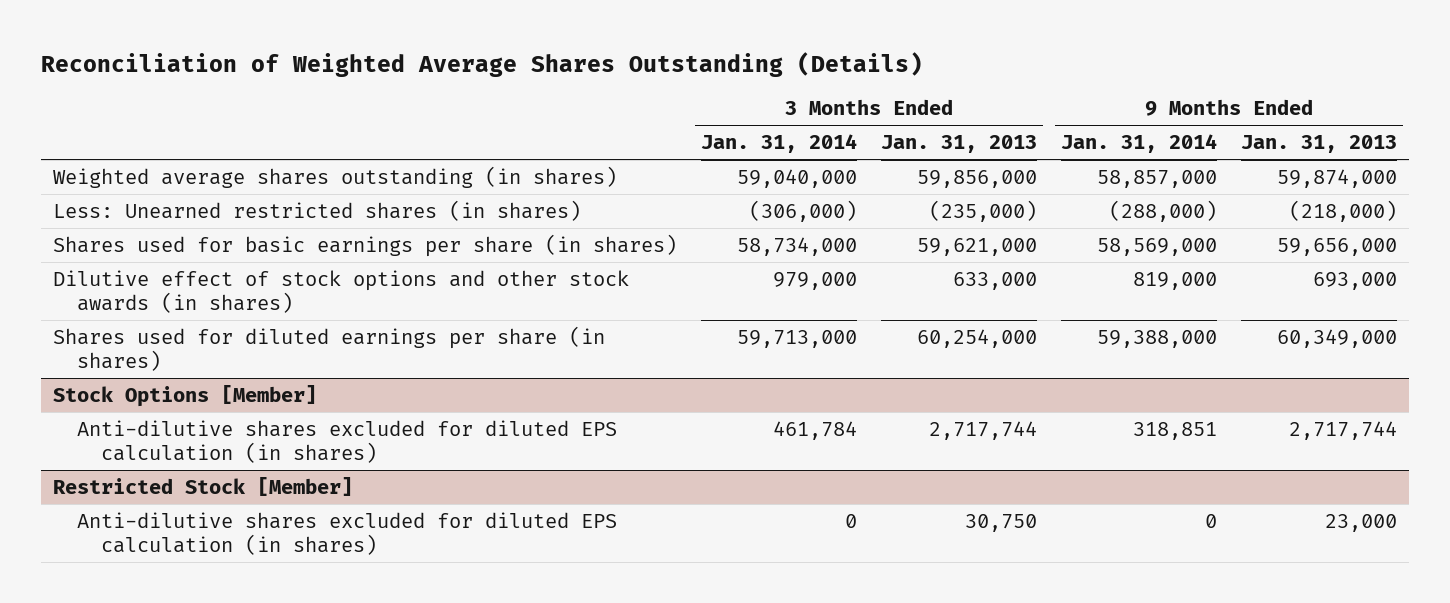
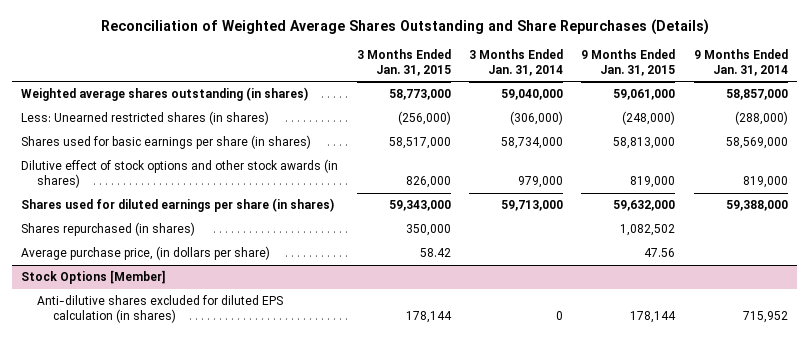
- Reconciliation of Weighted Average Shares Outstanding (Details)
+ Reconciliation of Weighted Average Shares Outstanding and Share Repurchases (Details)
- | 3 Months Ended Jan. 31, 2014 | 3 Months Ended Jan. 31, 2013 | 9 Months Ended Jan. 31, 2014 | 9 Months Ended Jan. 31, 2013
+ | 3 Months Ended Jan. 31, 2015 | 3 Months Ended Jan. 31, 2014 | 9 Months Ended Jan. 31, 2015 | 9 Months Ended Jan. 31, 2014
+ Shares repurchased (in shares) | 350,000 | | 1,082,502 |
+ Average purchase price, (in dollars per share) | 58.42 | | 47.56 |
@ Stock Options [Member]
- Anti-dilutive shares excluded for diluted EPS calculation (in shares) | 461,784 | 2,717,744 | 318,851 | 2,717,744
- Restricted Stock [Member]
- Anti-dilutive shares excluded for diluted EPS calculation (in shares) | 0 | 30,750 | 0 | 23,000
@ Stock Options [Member]
+ Anti-dilutive shares excluded for diluted EPS calculation (in shares) | 178,144 | 0 | 178,144 | 715,952

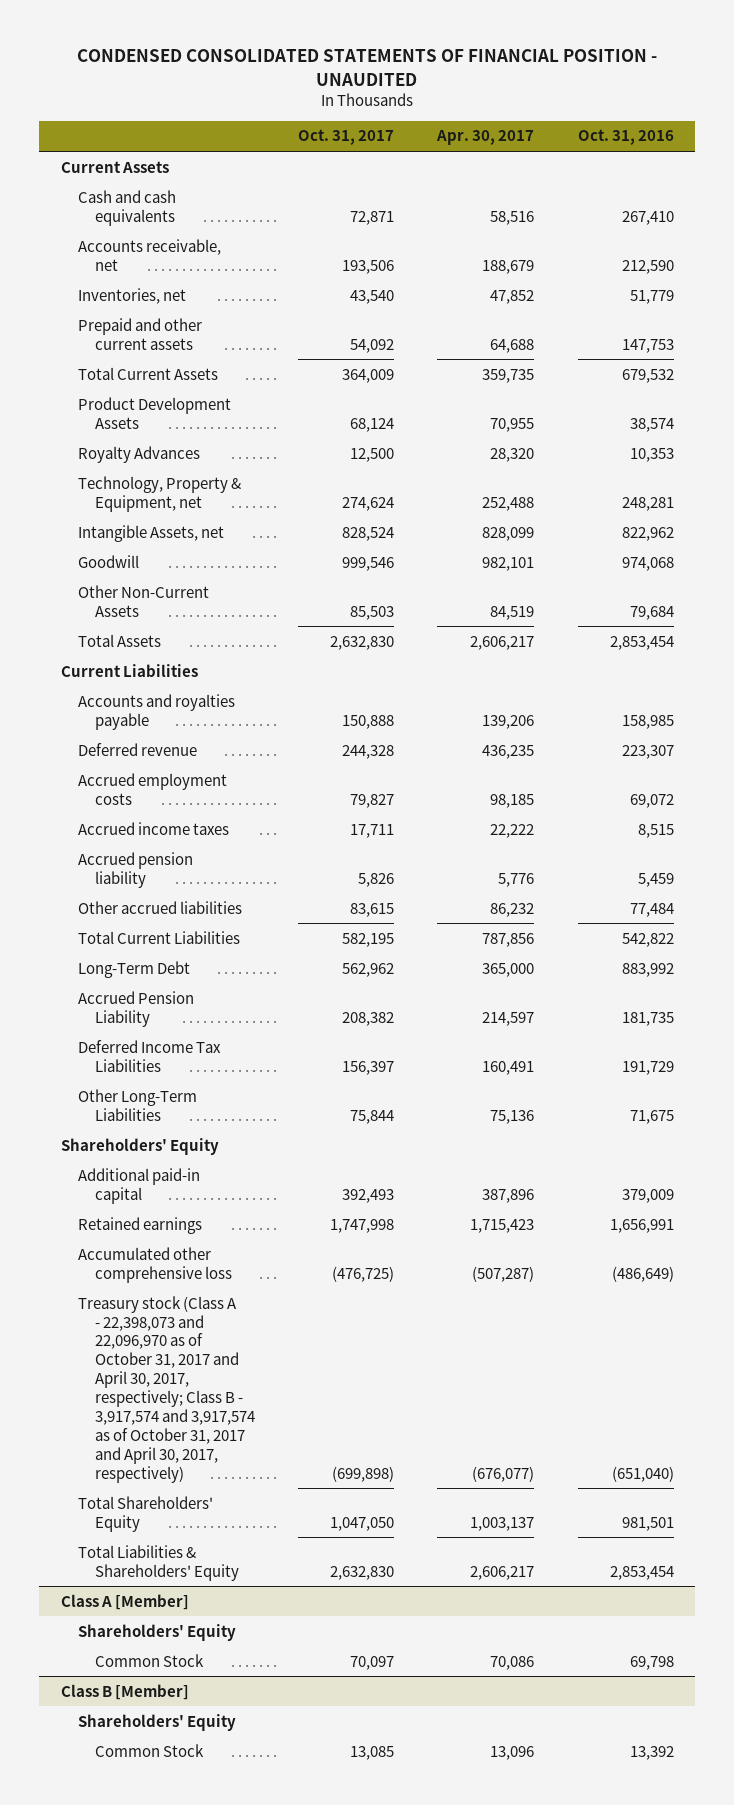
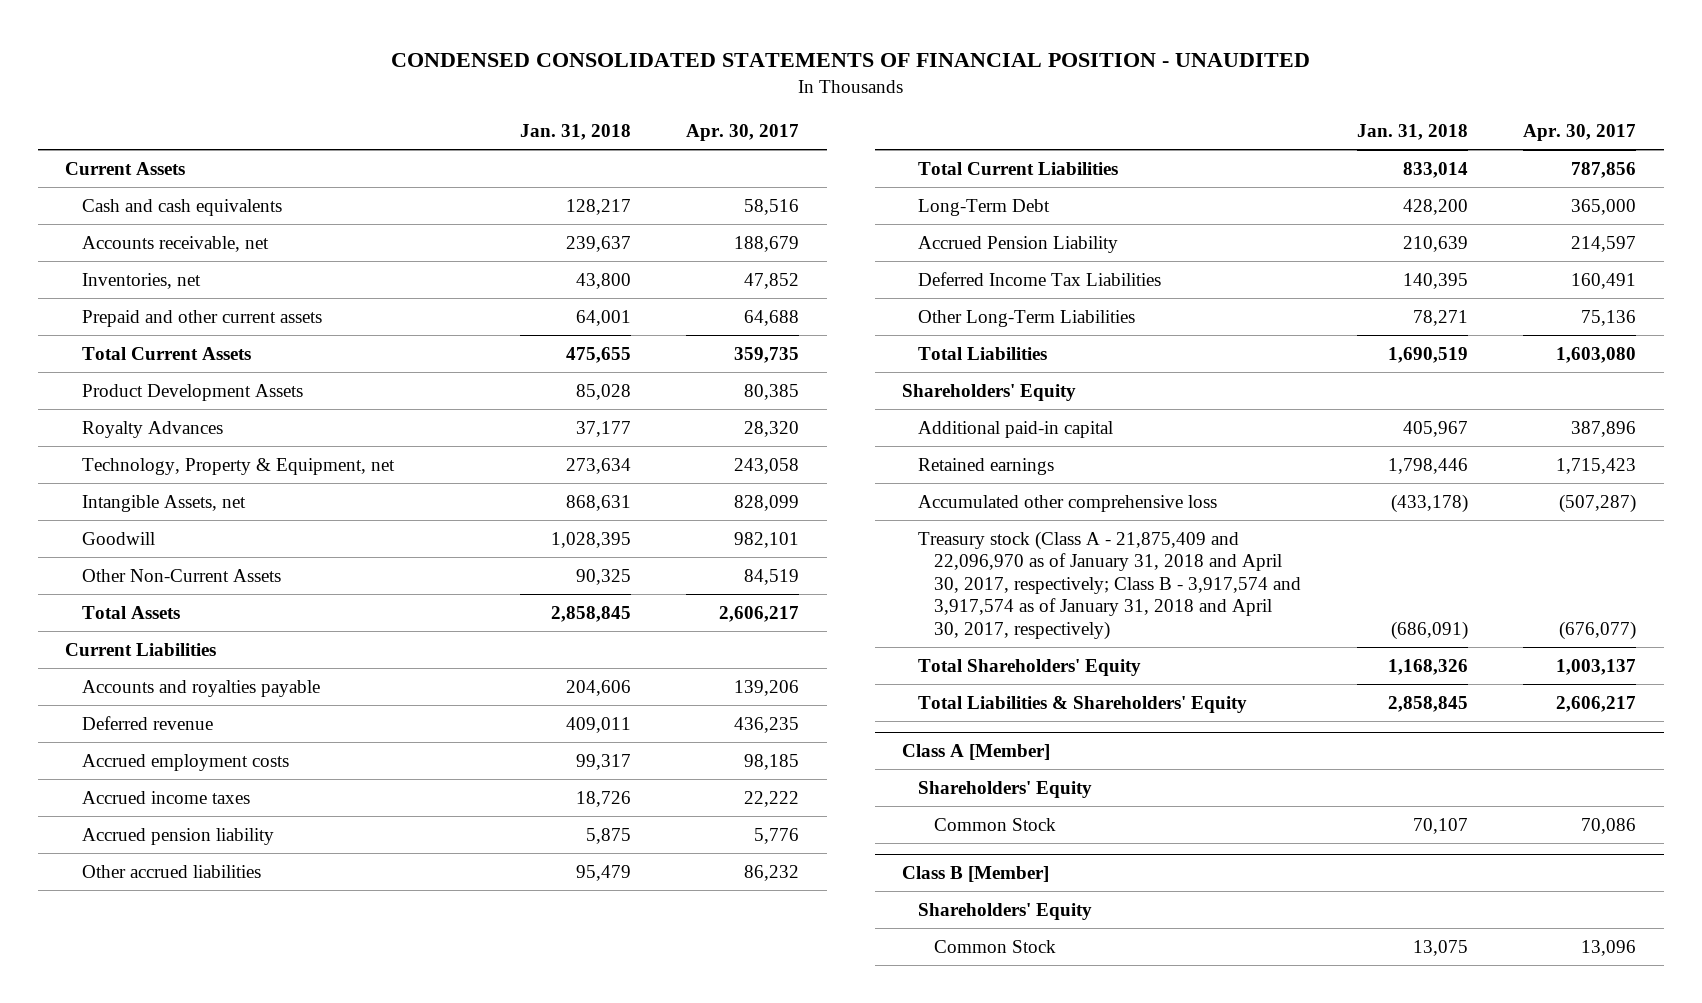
- | Oct. 31, 2017 | Apr. 30, 2017 | Oct. 31, 2016
+ | Jan. 31, 2018 | Apr. 30, 2017
- Product Development Assets | 68,124 | 70,955 | 38,574
+ Product Development Assets | 85,028 | 80,385
- Technology, Property & Equipment, net | 274,624 | 252,488 | 248,281
+ Technology, Property & Equipment, net | 273,634 | 243,058
+ Total Liabilities | 1,690,519 | 1,603,080
- Treasury stock (Class A - 22,398,073 and 22,096,970 as of October 31, 2017 and April 30, 2017, respectively; Class B - 3,917,574 and 3,917,574 as of October 31, 2017 and April 30, 2017, respectively) | (699,898) | (676,077) | (651,040)
+ Treasury stock (Class A - 21,875,409 and 22,096,970 as of January 31, 2018 and April 30, 2017, respectively; Class B - 3,917,574 and 3,917,574 as of January 31, 2018 and April 30, 2017, respectively) | (686,091) | (676,077)

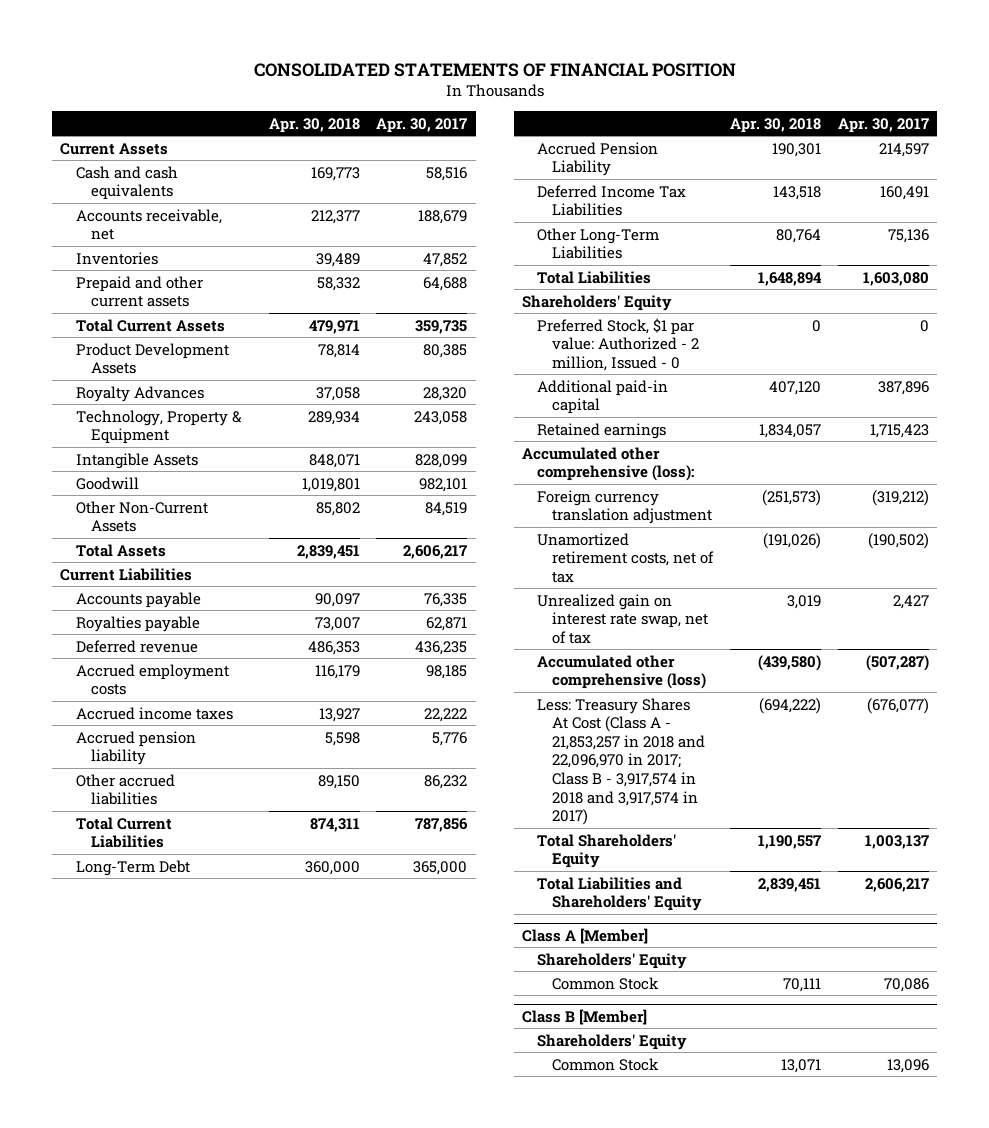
- CONDENSED CONSOLIDATED STATEMENTS OF FINANCIAL POSITION - UNAUDITED
+ CONSOLIDATED STATEMENTS OF FINANCIAL POSITION
- | Jan. 31, 2018 | Apr. 30, 2017
+ | Apr. 30, 2018 | Apr. 30, 2017
- Inventories, net | 43,800 | 47,852
+ Inventories | 39,489 | 47,852
- Technology, Property & Equipment, net | 273,634 | 243,058
- Intangible Assets, net | 868,631 | 828,099
+ Technology, Property & Equipment | 289,934 | 243,058
+ Intangible Assets | 848,071 | 828,099
- Accounts and royalties payable | 204,606 | 139,206
+ Accounts payable | 90,097 | 76,335
+ Royalties payable | 73,007 | 62,871
+ Preferred Stock, $1 par value: Authorized - 2 million, Issued - 0 | 0 | 0
- Accumulated other comprehensive loss | (433,178) | (507,287)
- Treasury stock (Class A - 21,875,409 and 22,096,970 as of January 31, 2018 and April 30, 2017, respectively; Class B - 3,917,574 and 3,917,574 as of January 31, 2018 and April 30, 2017, respectively) | (686,091) | (676,077)
+ Accumulated other comprehensive (loss):
+ Foreign currency translation adjustment | (251,573) | (319,212)
+ Unamortized retirement costs, net of tax | (191,026) | (190,502)
+ Unrealized gain on interest rate swap, net of tax | 3,019 | 2,427
+ Accumulated other comprehensive (loss) | (439,580) | (507,287)
+ Less: Treasury Shares At Cost (Class A - 21,853,257 in 2018 and 22,096,970 in 2017; Class B - 3,917,574 in 2018 and 3,917,574 in 2017) | (694,222) | (676,077)
- Total Liabilities & Shareholders' Equity | 2,858,845 | 2,606,217
+ Total Liabilities and Shareholders' Equity | 2,839,451 | 2,606,217

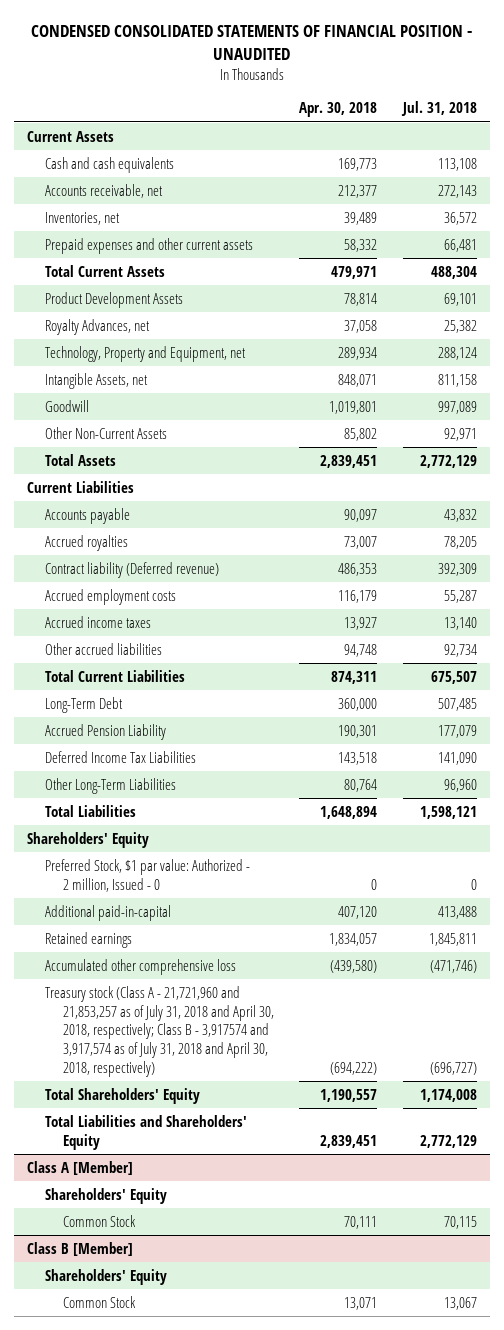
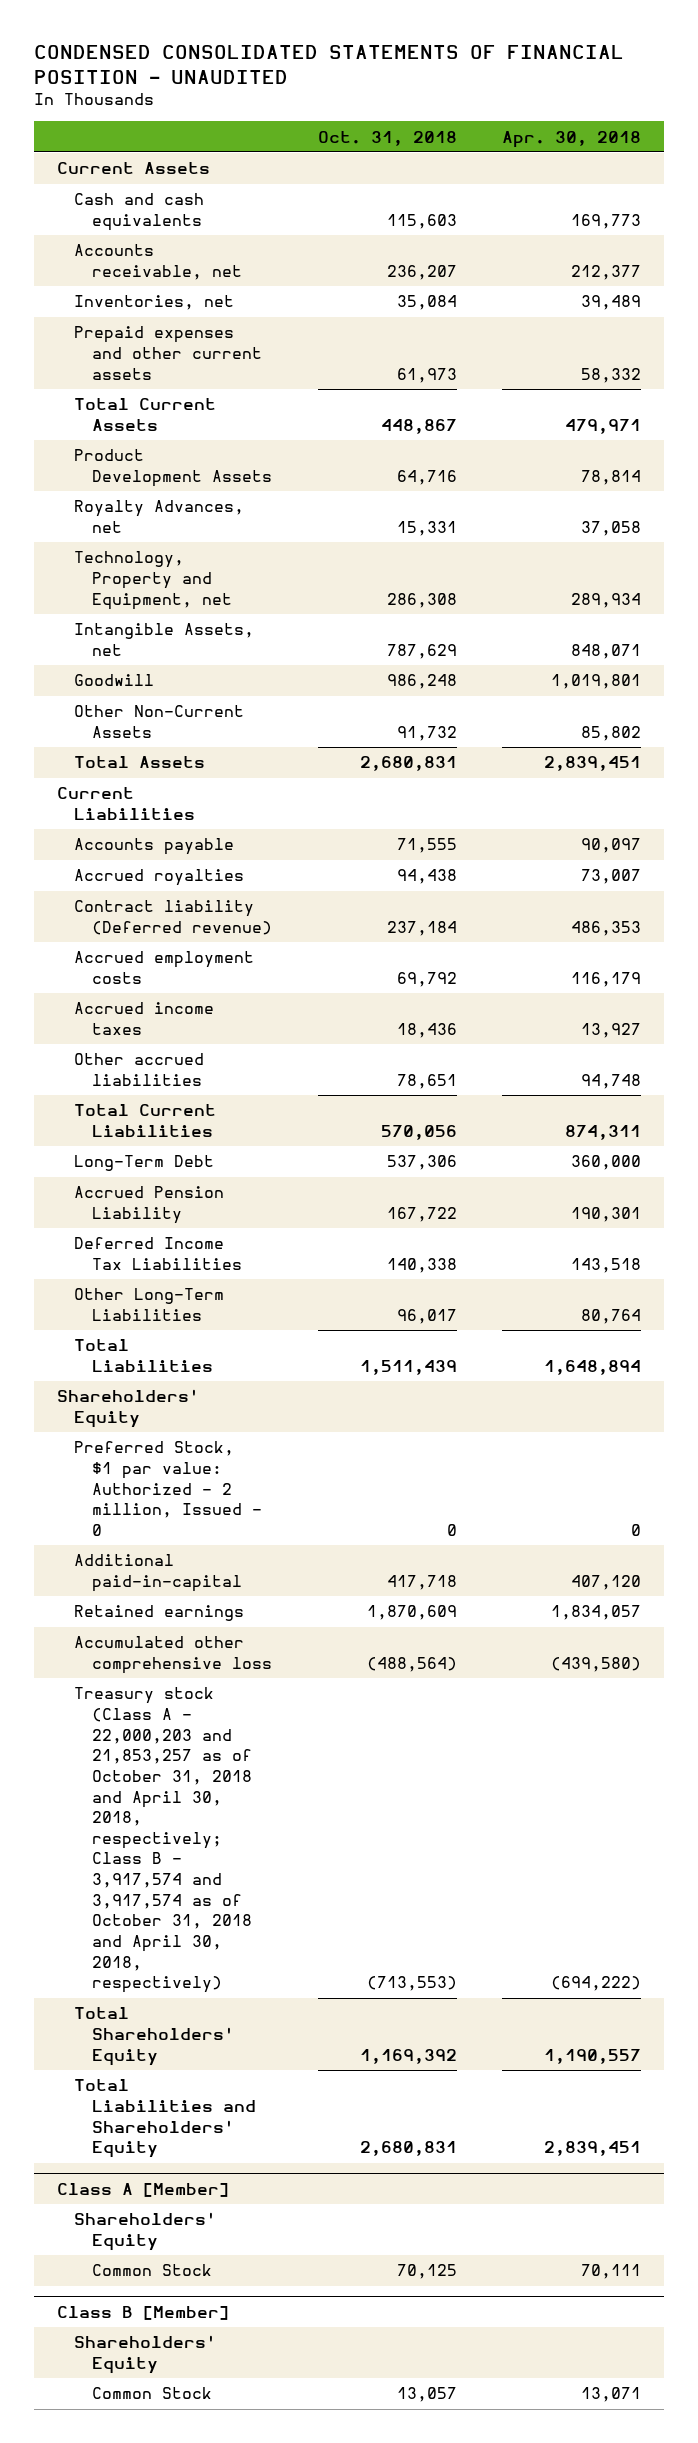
- | Apr. 30, 2018 | Jul. 31, 2018
+ | Oct. 31, 2018 | Apr. 30, 2018
- Treasury stock (Class A - 21,721,960 and 21,853,257 as of July 31, 2018 and April 30, 2018, respectively; Class B - 3,917574 and 3,917,574 as of July 31, 2018 and April 30, 2018, respectively) | (694,222) | (696,727)
+ Treasury stock (Class A - 22,000,203 and 21,853,257 as of October 31, 2018 and April 30, 2018, respectively; Class B - 3,917,574 and 3,917,574 as of October 31, 2018 and April 30, 2018, respectively) | (713,553) | (694,222)

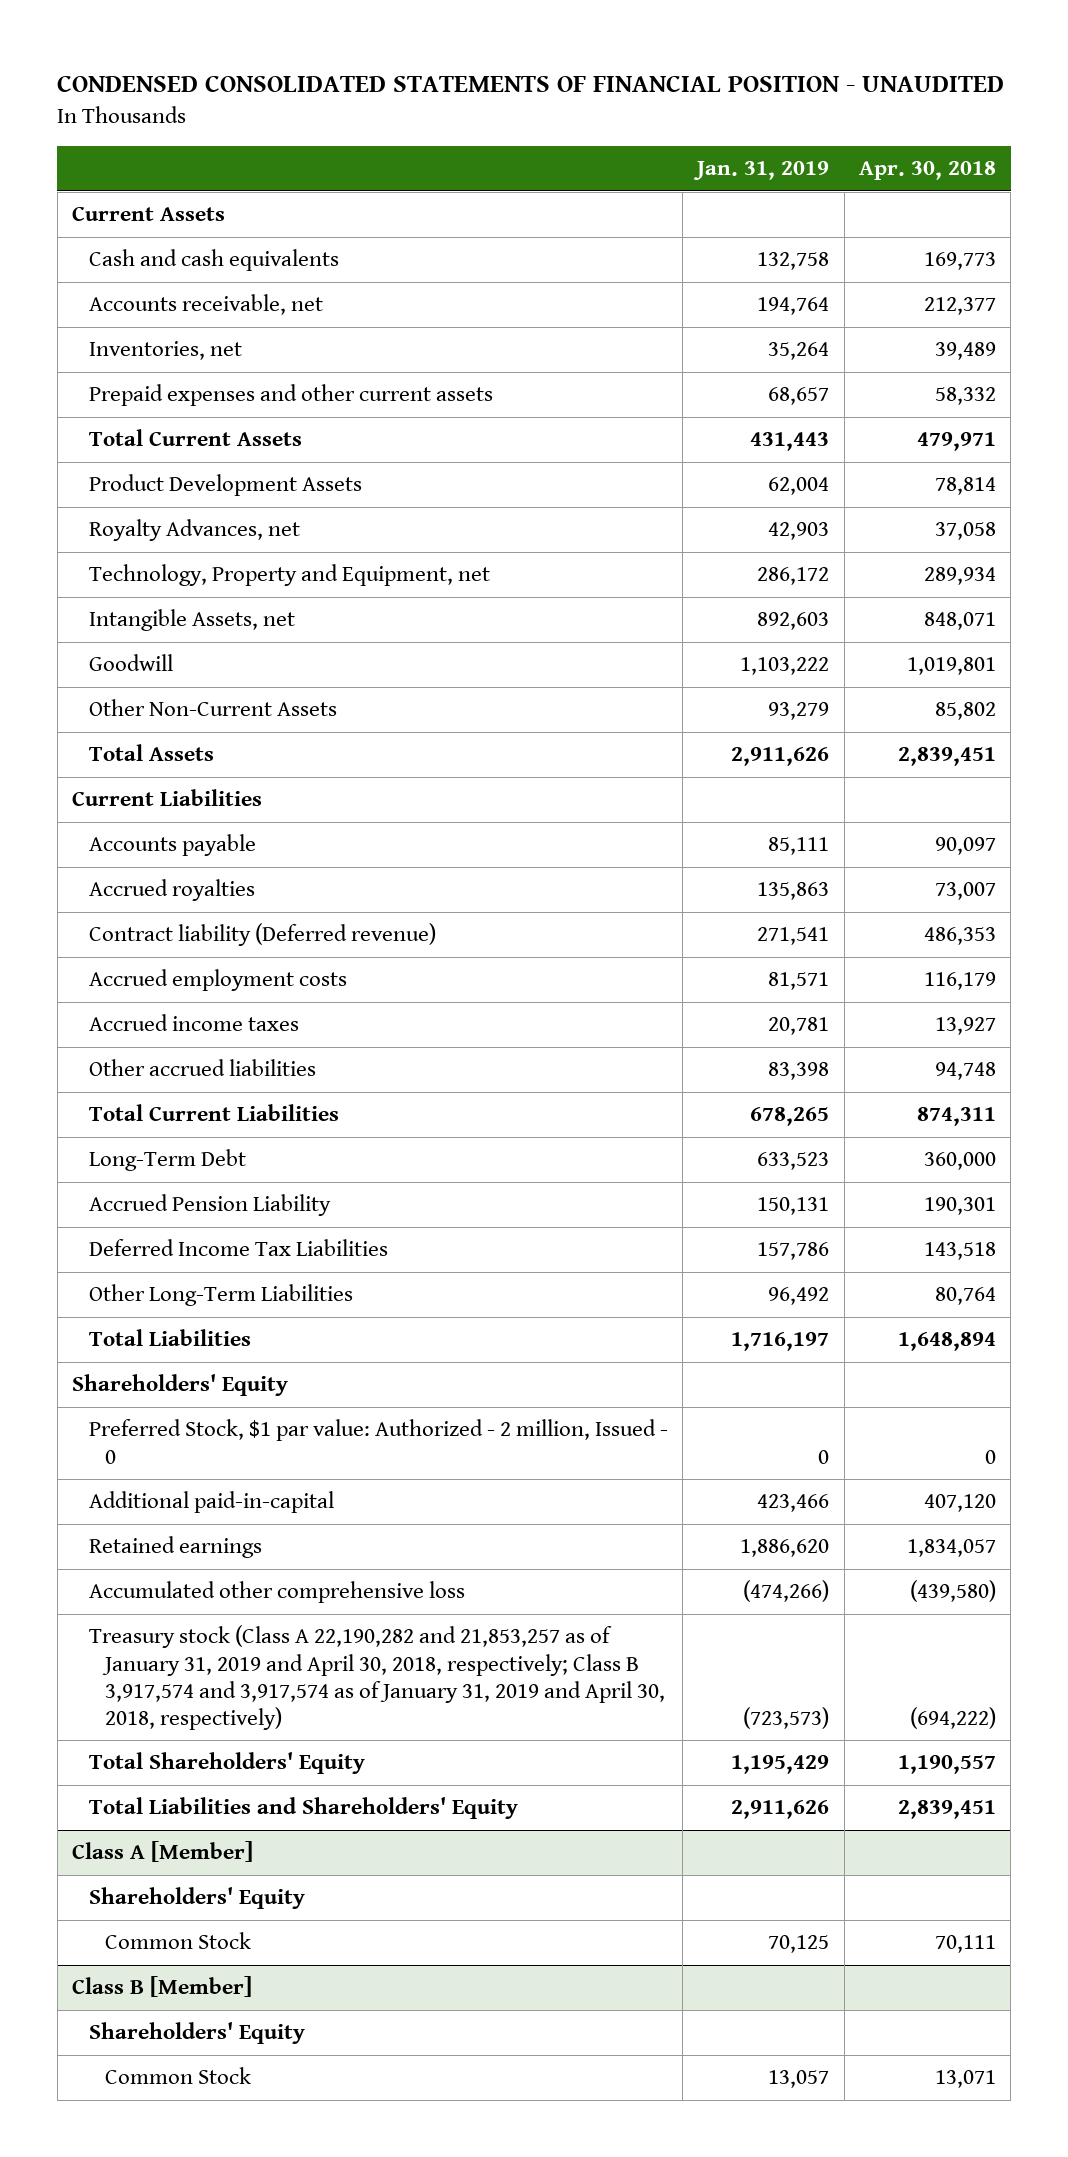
- | Oct. 31, 2018 | Apr. 30, 2018
+ | Jan. 31, 2019 | Apr. 30, 2018
- Treasury stock (Class A - 22,000,203 and 21,853,257 as of October 31, 2018 and April 30, 2018, respectively; Class B - 3,917,574 and 3,917,574 as of October 31, 2018 and April 30, 2018, respectively) | (713,553) | (694,222)
+ Treasury stock (Class A 22,190,282 and 21,853,257 as of January 31, 2019 and April 30, 2018, respectively; Class B 3,917,574 and 3,917,574 as of January 31, 2019 and April 30, 2018, respectively) | (723,573) | (694,222)

